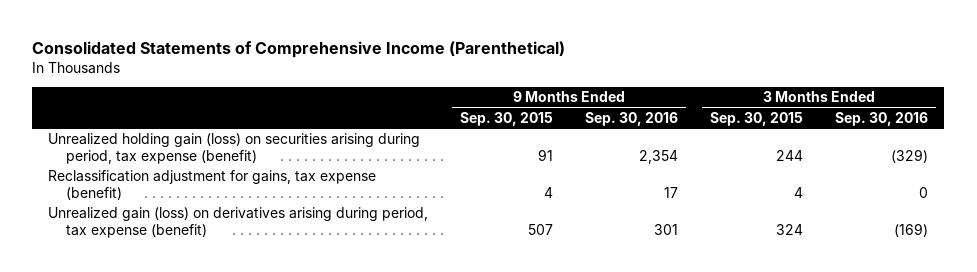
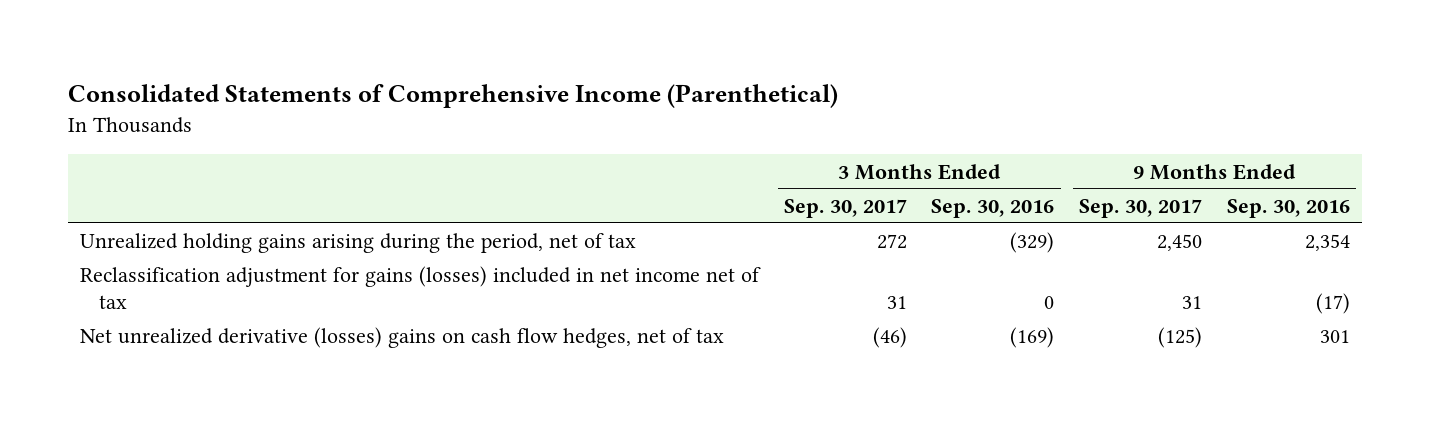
- | 9 Months Ended Sep. 30, 2015 | 9 Months Ended Sep. 30, 2016 | 3 Months Ended Sep. 30, 2015 | 3 Months Ended Sep. 30, 2016
+ | 3 Months Ended Sep. 30, 2017 | 3 Months Ended Sep. 30, 2016 | 9 Months Ended Sep. 30, 2017 | 9 Months Ended Sep. 30, 2016
- Unrealized holding gain (loss) on securities arising during period, tax expense (benefit) | 91 | 2,354 | 244 | (329)
- Reclassification adjustment for gains, tax expense (benefit) | 4 | 17 | 4 | 0
- Unrealized gain (loss) on derivatives arising during period, tax expense (benefit) | 507 | 301 | 324 | (169)
+ Unrealized holding gains arising during the period, net of tax | 272 | (329) | 2,450 | 2,354
+ Reclassification adjustment for gains (losses) included in net income net of tax | 31 | 0 | 31 | (17)
+ Net unrealized derivative (losses) gains on cash flow hedges, net of tax | (46) | (169) | (125) | 301

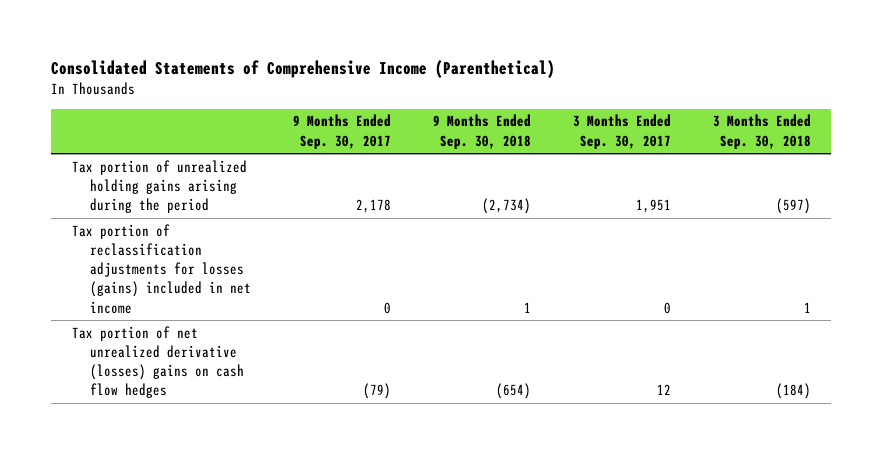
- | 3 Months Ended Sep. 30, 2017 | 3 Months Ended Sep. 30, 2016 | 9 Months Ended Sep. 30, 2017 | 9 Months Ended Sep. 30, 2016
+ | 9 Months Ended Sep. 30, 2017 | 9 Months Ended Sep. 30, 2018 | 3 Months Ended Sep. 30, 2017 | 3 Months Ended Sep. 30, 2018
- Unrealized holding gains arising during the period, net of tax | 272 | (329) | 2,450 | 2,354
- Reclassification adjustment for gains (losses) included in net income net of tax | 31 | 0 | 31 | (17)
- Net unrealized derivative (losses) gains on cash flow hedges, net of tax | (46) | (169) | (125) | 301
+ Tax portion of unrealized holding gains arising during the period | 2,178 | (2,734) | 1,951 | (597)
+ Tax portion of reclassification adjustments for losses (gains) included in net income | 0 | 1 | 0 | 1
+ Tax portion of net unrealized derivative (losses) gains on cash flow hedges | (79) | (654) | 12 | (184)

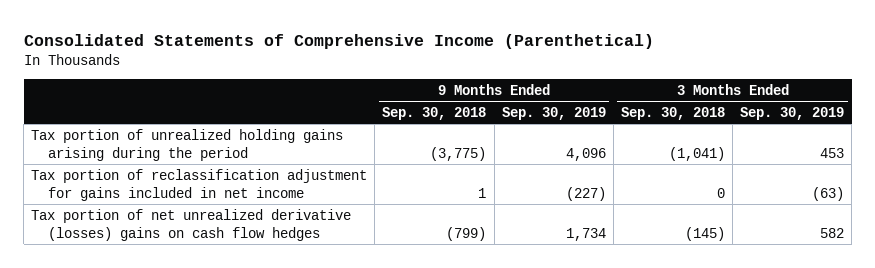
- | 9 Months Ended Sep. 30, 2017 | 9 Months Ended Sep. 30, 2018 | 3 Months Ended Sep. 30, 2017 | 3 Months Ended Sep. 30, 2018
+ | 9 Months Ended Sep. 30, 2018 | 9 Months Ended Sep. 30, 2019 | 3 Months Ended Sep. 30, 2018 | 3 Months Ended Sep. 30, 2019
- Tax portion of unrealized holding gains arising during the period | 2,178 | (2,734) | 1,951 | (597)
- Tax portion of reclassification adjustments for losses (gains) included in net income | 0 | 1 | 0 | 1
- Tax portion of net unrealized derivative (losses) gains on cash flow hedges | (79) | (654) | 12 | (184)
+ Tax portion of unrealized holding gains arising during the period | (3,775) | 4,096 | (1,041) | 453
+ Tax portion of reclassification adjustment for gains included in net income | 1 | (227) | 0 | (63)
+ Tax portion of net unrealized derivative (losses) gains on cash flow hedges | (799) | 1,734 | (145) | 582

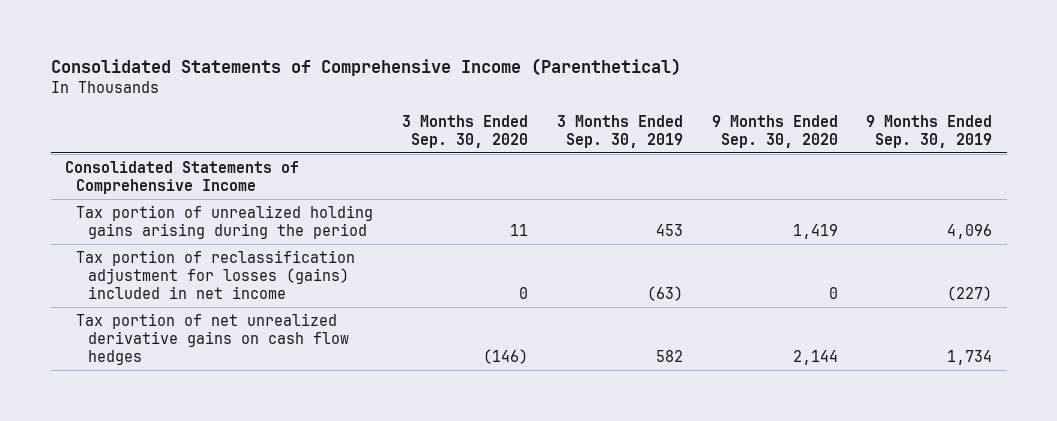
- | 9 Months Ended Sep. 30, 2018 | 9 Months Ended Sep. 30, 2019 | 3 Months Ended Sep. 30, 2018 | 3 Months Ended Sep. 30, 2019
+ | 3 Months Ended Sep. 30, 2020 | 3 Months Ended Sep. 30, 2019 | 9 Months Ended Sep. 30, 2020 | 9 Months Ended Sep. 30, 2019
+ Consolidated Statements of Comprehensive Income
- Tax portion of reclassification adjustment for gains included in net income | 1 | (227) | 0 | (63)
- Tax portion of net unrealized derivative (losses) gains on cash flow hedges | (799) | 1,734 | (145) | 582
+ Tax portion of reclassification adjustment for losses (gains) included in net income | 0 | (63) | 0 | (227)
+ Tax portion of net unrealized derivative gains on cash flow hedges | (146) | 582 | 2,144 | 1,734

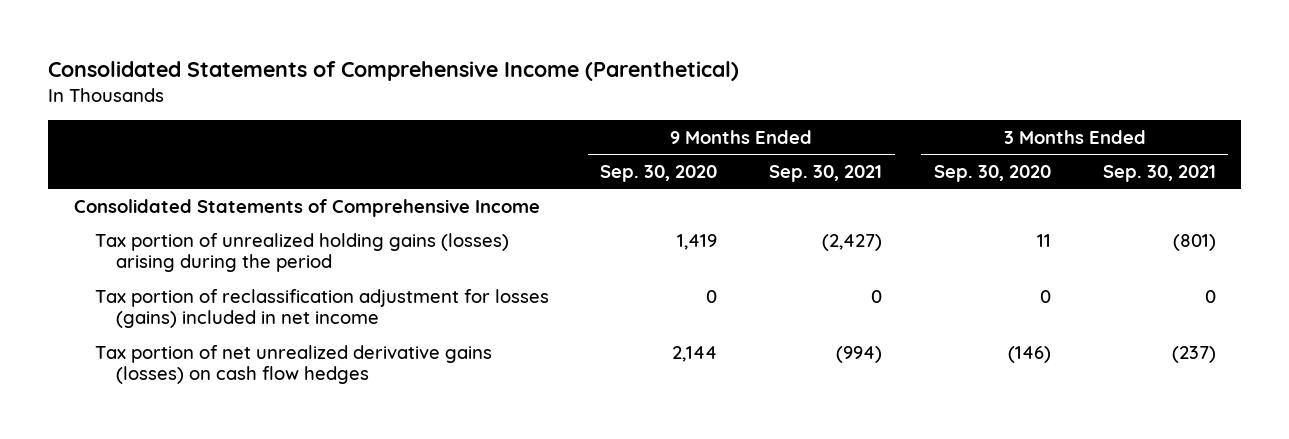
- | 3 Months Ended Sep. 30, 2020 | 3 Months Ended Sep. 30, 2019 | 9 Months Ended Sep. 30, 2020 | 9 Months Ended Sep. 30, 2019
+ | 9 Months Ended Sep. 30, 2020 | 9 Months Ended Sep. 30, 2021 | 3 Months Ended Sep. 30, 2020 | 3 Months Ended Sep. 30, 2021
- Tax portion of unrealized holding gains arising during the period | 11 | 453 | 1,419 | 4,096
+ Tax portion of unrealized holding gains (losses) arising during the period | 1,419 | (2,427) | 11 | (801)
- Tax portion of net unrealized derivative gains on cash flow hedges | (146) | 582 | 2,144 | 1,734
+ Tax portion of net unrealized derivative gains (losses) on cash flow hedges | 2,144 | (994) | (146) | (237)

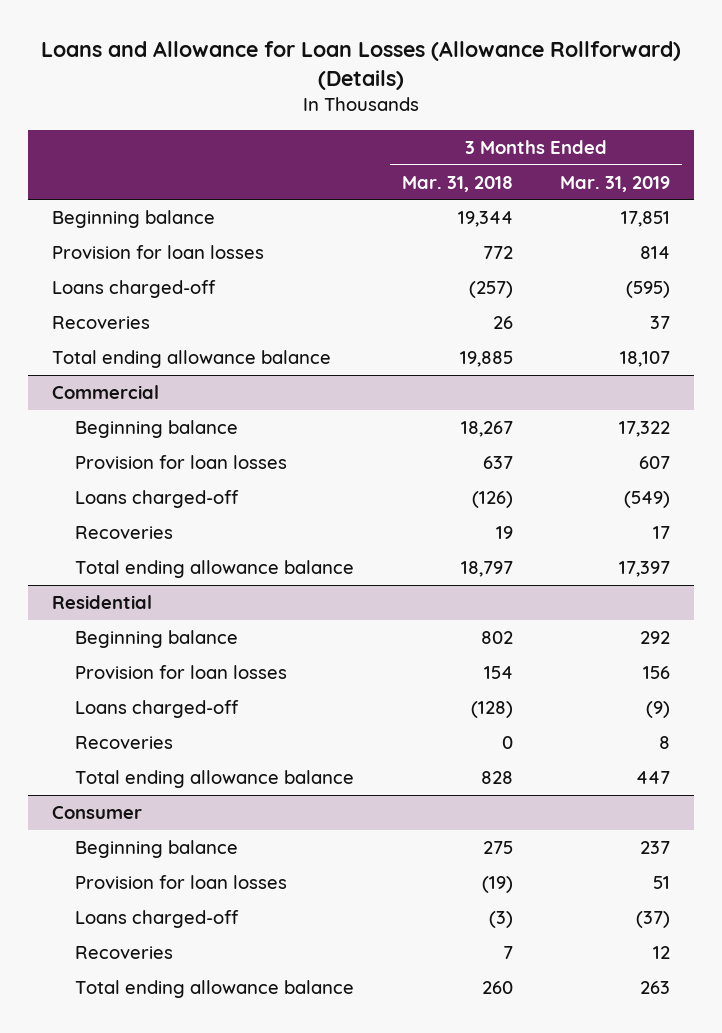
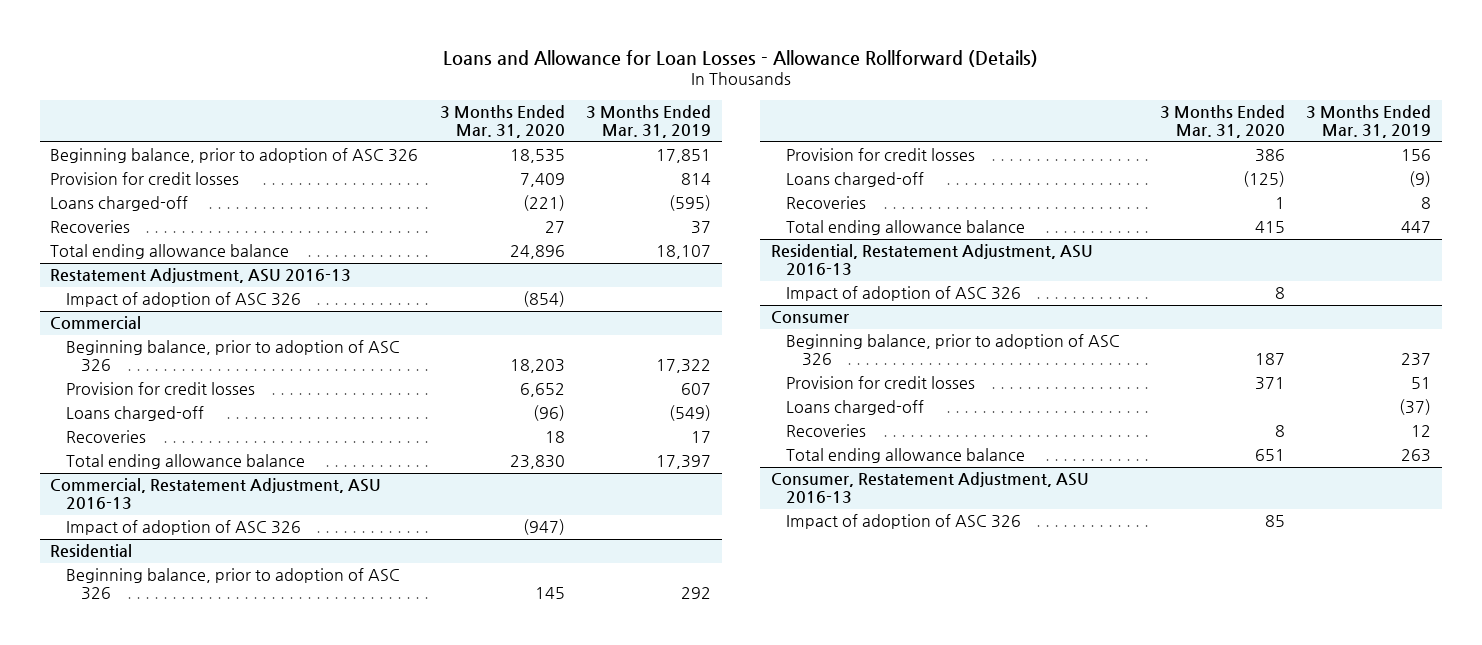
- Loans and Allowance for Loan Losses (Allowance Rollforward) (Details)
+ Loans and Allowance for Loan Losses - Allowance Rollforward (Details)
- | 3 Months Ended Mar. 31, 2018 | 3 Months Ended Mar. 31, 2019
+ | 3 Months Ended Mar. 31, 2020 | 3 Months Ended Mar. 31, 2019
- Beginning balance | 19,344 | 17,851
- Provision for loan losses | 772 | 814
+ Beginning balance, prior to adoption of ASC 326 | 18,535 | 17,851
+ Provision for credit losses | 7,409 | 814
+ Restatement Adjustment, ASU 2016-13
+ Impact of adoption of ASC 326 | (854) |
@ Commercial
- Beginning balance | 18,267 | 17,322
- Provision for loan losses | 637 | 607
+ Beginning balance, prior to adoption of ASC 326 | 18,203 | 17,322
+ Provision for credit losses | 6,652 | 607
+ Commercial, Restatement Adjustment, ASU 2016-13
+ Impact of adoption of ASC 326 | (947) |
@ Residential
- Beginning balance | 802 | 292
- Provision for loan losses | 154 | 156
+ Beginning balance, prior to adoption of ASC 326 | 145 | 292
+ Provision for credit losses | 386 | 156
+ Residential, Restatement Adjustment, ASU 2016-13
+ Impact of adoption of ASC 326 | 8 |
@ Consumer
- Beginning balance | 275 | 237
- Provision for loan losses | (19) | 51
+ Beginning balance, prior to adoption of ASC 326 | 187 | 237
+ Provision for credit losses | 371 | 51
+ Consumer, Restatement Adjustment, ASU 2016-13
+ Impact of adoption of ASC 326 | 85 |

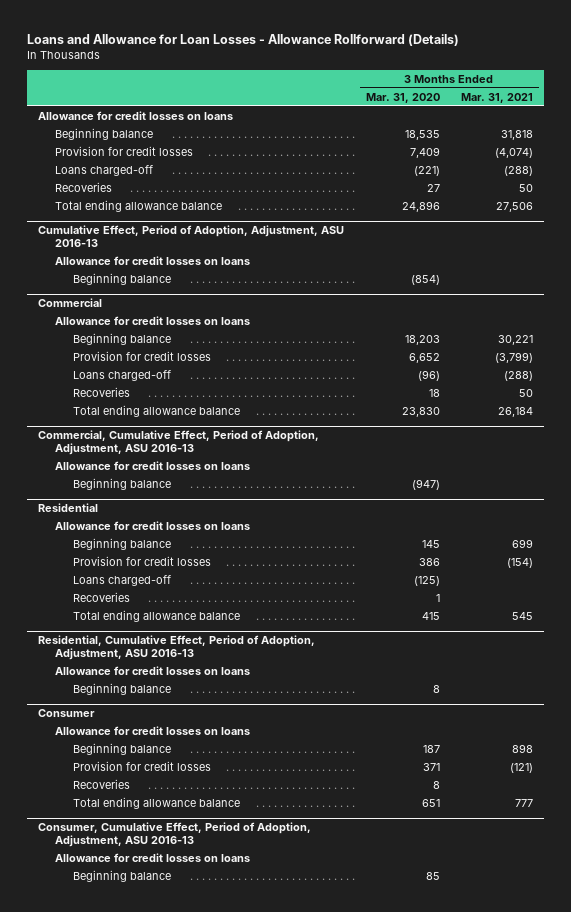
- | 3 Months Ended Mar. 31, 2020 | 3 Months Ended Mar. 31, 2019
+ | 3 Months Ended Mar. 31, 2020 | 3 Months Ended Mar. 31, 2021
- Beginning balance, prior to adoption of ASC 326 | 18,535 | 17,851
+ Allowance for credit losses on loans
+ Beginning balance | 18,535 | 31,818
- Restatement Adjustment, ASU 2016-13
- Impact of adoption of ASC 326 | (854) |
+ Cumulative Effect, Period of Adoption, Adjustment, ASU 2016-13
+ Allowance for credit losses on loans
+ Beginning balance | (854) |
@ Commercial
- Beginning balance, prior to adoption of ASC 326 | 18,203 | 17,322
+ Allowance for credit losses on loans
+ Beginning balance | 18,203 | 30,221
- Commercial, Restatement Adjustment, ASU 2016-13
- Impact of adoption of ASC 326 | (947) |
+ Commercial, Cumulative Effect, Period of Adoption, Adjustment, ASU 2016-13
+ Allowance for credit losses on loans
+ Beginning balance | (947) |
@ Residential
- Beginning balance, prior to adoption of ASC 326 | 145 | 292
+ Allowance for credit losses on loans
+ Beginning balance | 145 | 699
- Residential, Restatement Adjustment, ASU 2016-13
- Impact of adoption of ASC 326 | 8 |
+ Residential, Cumulative Effect, Period of Adoption, Adjustment, ASU 2016-13
+ Allowance for credit losses on loans
+ Beginning balance | 8 |
@ Consumer
- Beginning balance, prior to adoption of ASC 326 | 187 | 237
+ Allowance for credit losses on loans
+ Beginning balance | 187 | 898
- Loans charged-off | | (37)
- Consumer, Restatement Adjustment, ASU 2016-13
- Impact of adoption of ASC 326 | 85 |
+ Consumer, Cumulative Effect, Period of Adoption, Adjustment, ASU 2016-13
+ Allowance for credit losses on loans
+ Beginning balance | 85 |

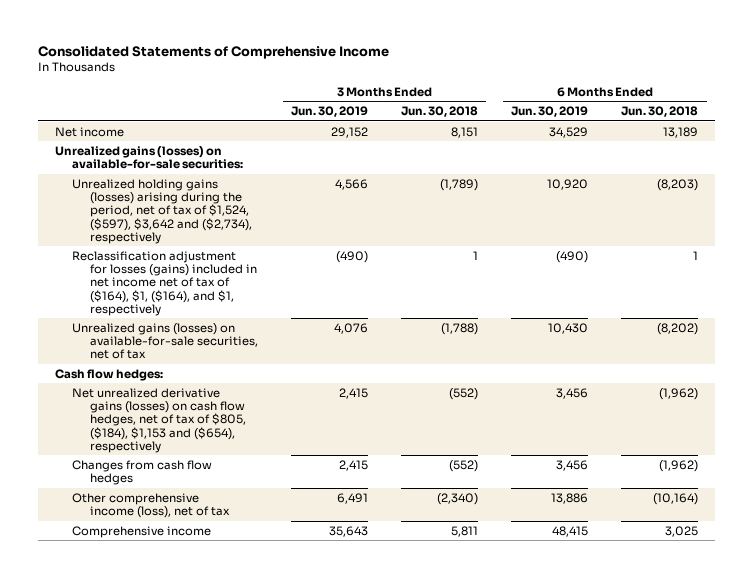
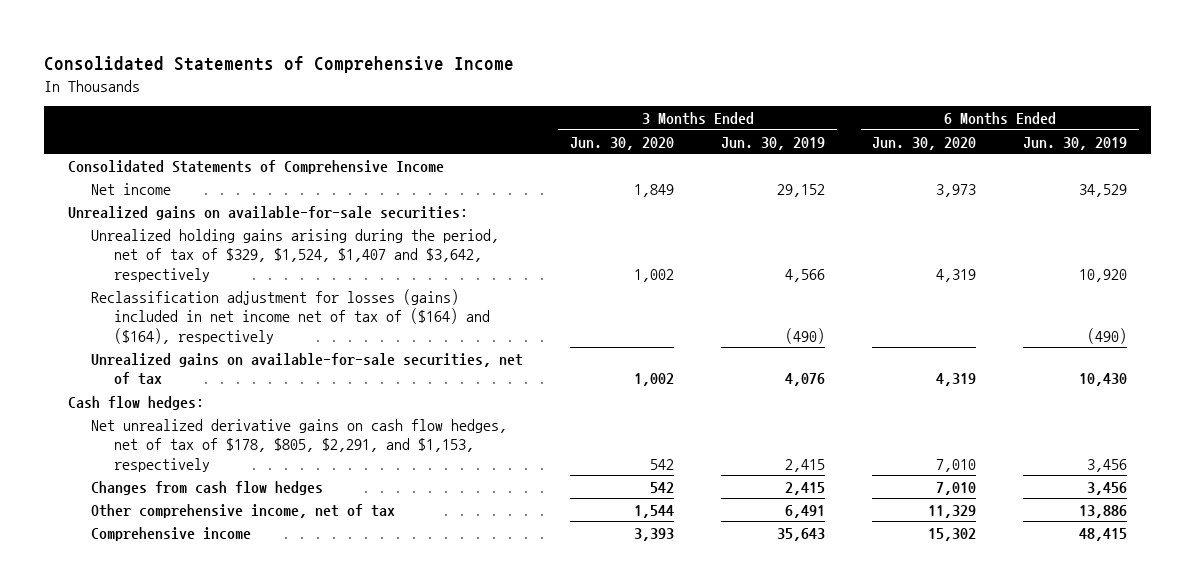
- | 3 Months Ended Jun. 30, 2019 | 3 Months Ended Jun. 30, 2018 | 6 Months Ended Jun. 30, 2019 | 6 Months Ended Jun. 30, 2018
+ | 3 Months Ended Jun. 30, 2020 | 3 Months Ended Jun. 30, 2019 | 6 Months Ended Jun. 30, 2020 | 6 Months Ended Jun. 30, 2019
+ Consolidated Statements of Comprehensive Income
- Unrealized gains (losses) on available-for-sale securities:
- Unrealized holding gains (losses) arising during the period, net of tax of $1,524, ($597), $3,642 and ($2,734), respectively | 4,566 | (1,789) | 10,920 | (8,203)
- Reclassification adjustment for losses (gains) included in net income net of tax of ($164), $1, ($164), and $1, respectively | (490) | 1 | (490) | 1
- Unrealized gains (losses) on available-for-sale securities, net of tax | 4,076 | (1,788) | 10,430 | (8,202)
+ Unrealized gains on available-for-sale securities:
+ Unrealized holding gains arising during the period, net of tax of $329, $1,524, $1,407 and $3,642, respectively | 1,002 | 4,566 | 4,319 | 10,920
+ Reclassification adjustment for losses (gains) included in net income net of tax of ($164) and ($164), respectively | | (490) | | (490)
+ Unrealized gains on available-for-sale securities, net of tax | 1,002 | 4,076 | 4,319 | 10,430
- Net unrealized derivative gains (losses) on cash flow hedges, net of tax of $805, ($184), $1,153 and ($654), respectively | 2,415 | (552) | 3,456 | (1,962)
+ Net unrealized derivative gains on cash flow hedges, net of tax of $178, $805, $2,291, and $1,153, respectively | 542 | 2,415 | 7,010 | 3,456
- Other comprehensive income (loss), net of tax | 6,491 | (2,340) | 13,886 | (10,164)
+ Other comprehensive income, net of tax | 1,544 | 6,491 | 11,329 | 13,886

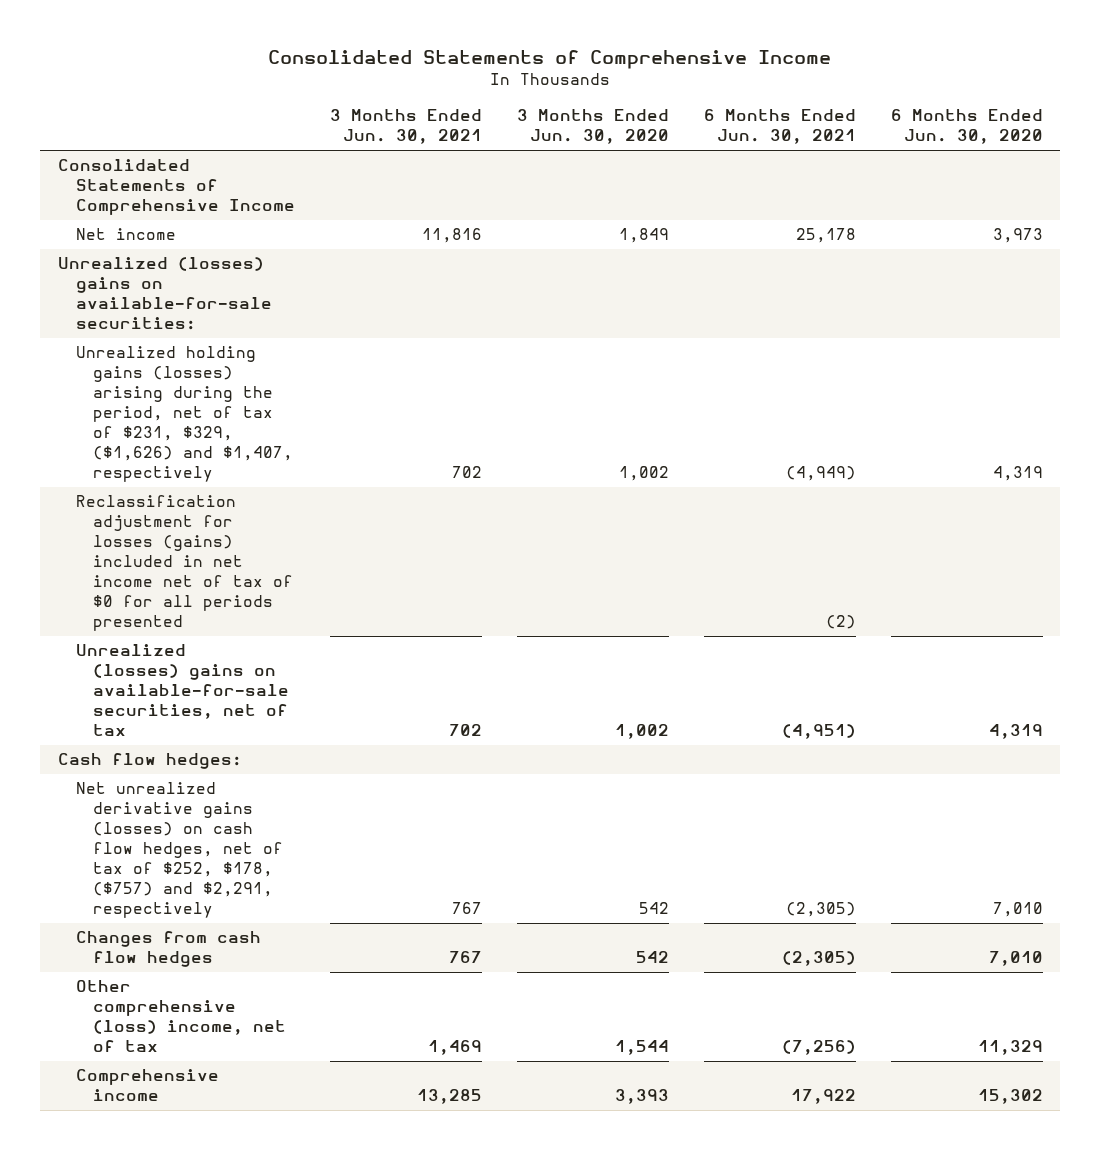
- | 3 Months Ended Jun. 30, 2020 | 3 Months Ended Jun. 30, 2019 | 6 Months Ended Jun. 30, 2020 | 6 Months Ended Jun. 30, 2019
+ | 3 Months Ended Jun. 30, 2021 | 3 Months Ended Jun. 30, 2020 | 6 Months Ended Jun. 30, 2021 | 6 Months Ended Jun. 30, 2020
- Unrealized gains on available-for-sale securities:
- Unrealized holding gains arising during the period, net of tax of $329, $1,524, $1,407 and $3,642, respectively | 1,002 | 4,566 | 4,319 | 10,920
- Reclassification adjustment for losses (gains) included in net income net of tax of ($164) and ($164), respectively | | (490) | | (490)
- Unrealized gains on available-for-sale securities, net of tax | 1,002 | 4,076 | 4,319 | 10,430
+ Unrealized (losses) gains on available-for-sale securities:
+ Unrealized holding gains (losses) arising during the period, net of tax of $231, $329, ($1,626) and $1,407, respectively | 702 | 1,002 | (4,949) | 4,319
+ Reclassification adjustment for losses (gains) included in net income net of tax of $0 for all periods presented | | | (2) |
+ Unrealized (losses) gains on available-for-sale securities, net of tax | 702 | 1,002 | (4,951) | 4,319
- Net unrealized derivative gains on cash flow hedges, net of tax of $178, $805, $2,291, and $1,153, respectively | 542 | 2,415 | 7,010 | 3,456
+ Net unrealized derivative gains (losses) on cash flow hedges, net of tax of $252, $178, ($757) and $2,291, respectively | 767 | 542 | (2,305) | 7,010
- Other comprehensive income, net of tax | 1,544 | 6,491 | 11,329 | 13,886
+ Other comprehensive (loss) income, net of tax | 1,469 | 1,544 | (7,256) | 11,329

